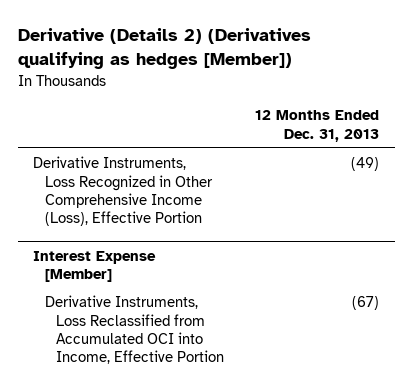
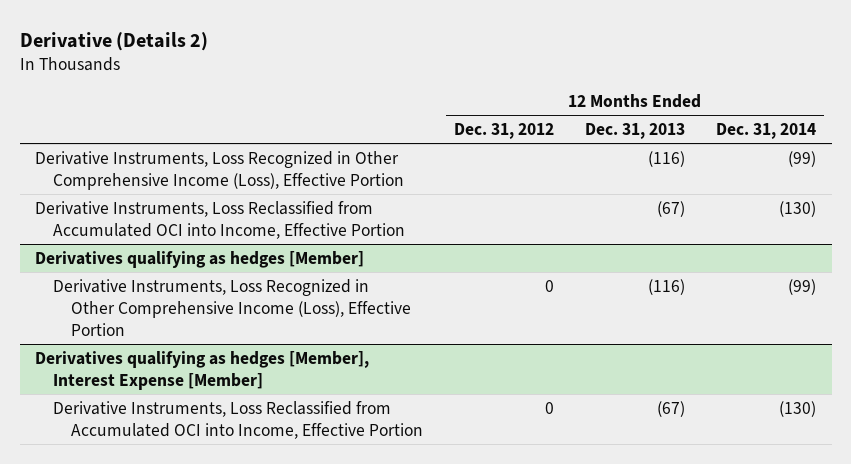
- Derivative (Details 2) (Derivatives qualifying as hedges [Member])
+ Derivative (Details 2)
- | 12 Months Ended Dec. 31, 2013
+ | 12 Months Ended Dec. 31, 2012 | 12 Months Ended Dec. 31, 2013 | 12 Months Ended Dec. 31, 2014
- Derivative Instruments, Loss Recognized in Other Comprehensive Income (Loss), Effective Portion | (49)
- Interest Expense [Member]
+ Derivative Instruments, Loss Recognized in Other Comprehensive Income (Loss), Effective Portion | | (116) | (99)
+ Derivatives qualifying as hedges [Member]
+ Derivative Instruments, Loss Recognized in Other Comprehensive Income (Loss), Effective Portion | 0 | (116) | (99)
+ Derivatives qualifying as hedges [Member], Interest Expense [Member]
+ Derivative Instruments, Loss Reclassified from Accumulated OCI into Income, Effective Portion | 0 | (67) | (130)

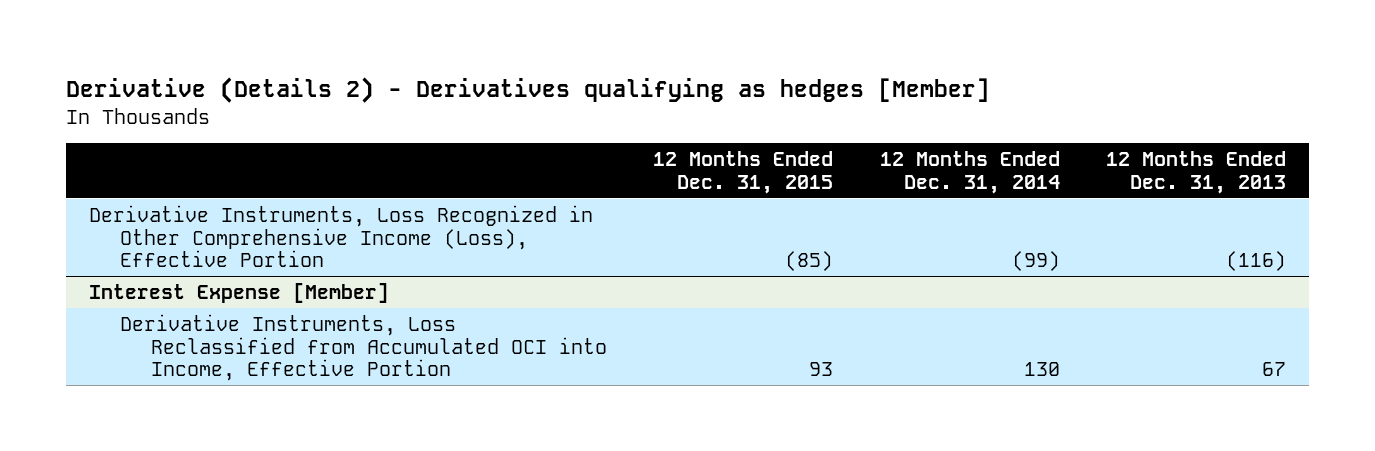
- Derivative (Details 2)
+ Derivative (Details 2) - Derivatives qualifying as hedges [Member]
- | 12 Months Ended Dec. 31, 2012 | 12 Months Ended Dec. 31, 2013 | 12 Months Ended Dec. 31, 2014
+ | 12 Months Ended Dec. 31, 2015 | 12 Months Ended Dec. 31, 2014 | 12 Months Ended Dec. 31, 2013
- Derivative Instruments, Loss Reclassified from Accumulated OCI into Income, Effective Portion | | (67) | (130)
- Derivatives qualifying as hedges [Member]
- Derivative Instruments, Loss Recognized in Other Comprehensive Income (Loss), Effective Portion | 0 | (116) | (99)
- Derivatives qualifying as hedges [Member], Interest Expense [Member]
- Derivative Instruments, Loss Reclassified from Accumulated OCI into Income, Effective Portion | 0 | (67) | (130)
+ Interest Expense [Member]
+ Derivative Instruments, Loss Reclassified from Accumulated OCI into Income, Effective Portion | 93 | 130 | 67

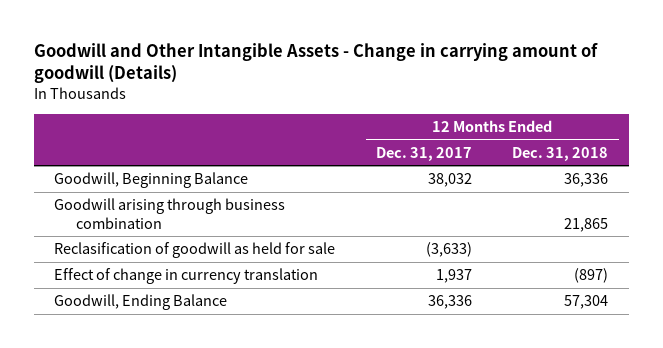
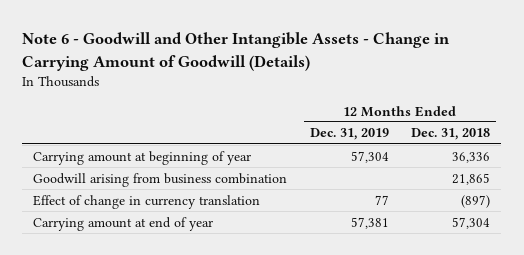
- Goodwill and Other Intangible Assets - Change in carrying amount of goodwill (Details)
+ Note 6 - Goodwill and Other Intangible Assets - Change in Carrying Amount of Goodwill (Details)
- | 12 Months Ended Dec. 31, 2017 | 12 Months Ended Dec. 31, 2018
+ | 12 Months Ended Dec. 31, 2019 | 12 Months Ended Dec. 31, 2018
- Goodwill, Beginning Balance | 38,032 | 36,336
- Goodwill arising through business combination | | 21,865
- Reclasification of goodwill as held for sale | (3,633) |
+ Carrying amount at beginning of year | 57,304 | 36,336
+ Goodwill arising from business combination | | 21,865
- Goodwill, Ending Balance | 36,336 | 57,304
+ Carrying amount at end of year | 57,381 | 57,304

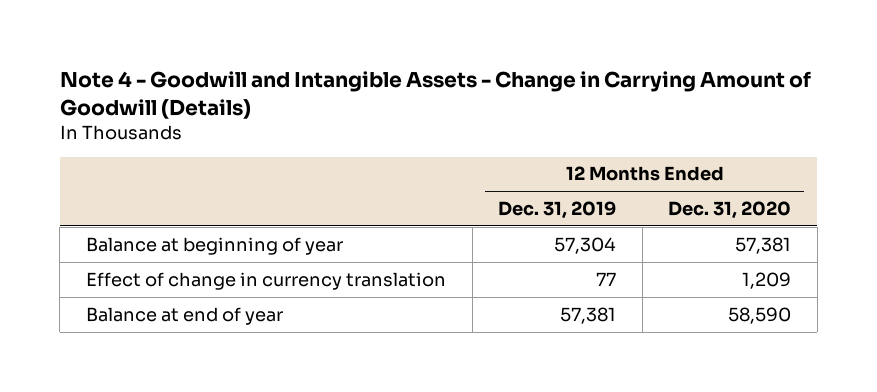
- Note 6 - Goodwill and Other Intangible Assets - Change in Carrying Amount of Goodwill (Details)
+ Note 4 - Goodwill and Intangible Assets - Change in Carrying Amount of Goodwill (Details)
- | 12 Months Ended Dec. 31, 2019 | 12 Months Ended Dec. 31, 2018
+ | 12 Months Ended Dec. 31, 2019 | 12 Months Ended Dec. 31, 2020
- Carrying amount at beginning of year | 57,304 | 36,336
- Goodwill arising from business combination | | 21,865
+ Balance at beginning of year | 57,304 | 57,381
- Carrying amount at end of year | 57,381 | 57,304
+ Balance at end of year | 57,381 | 58,590

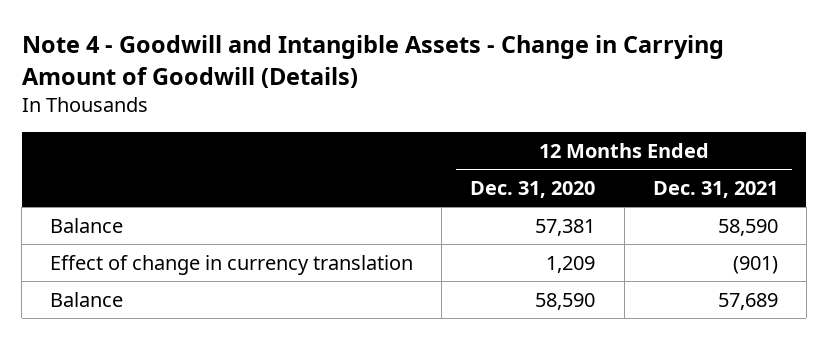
- | 12 Months Ended Dec. 31, 2019 | 12 Months Ended Dec. 31, 2020
+ | 12 Months Ended Dec. 31, 2020 | 12 Months Ended Dec. 31, 2021
- Balance at beginning of year | 57,304 | 57,381
+ Balance | 57,381 | 58,590
- Balance at end of year | 57,381 | 58,590
+ Balance | 58,590 | 57,689

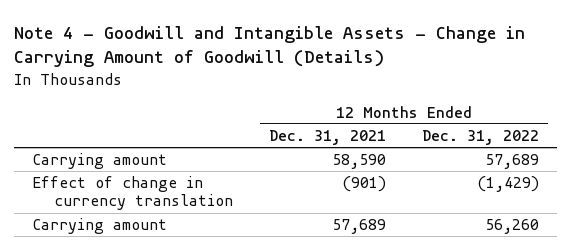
- | 12 Months Ended Dec. 31, 2020 | 12 Months Ended Dec. 31, 2021
+ | 12 Months Ended Dec. 31, 2021 | 12 Months Ended Dec. 31, 2022
- Balance | 57,381 | 58,590
+ Carrying amount | 58,590 | 57,689
- Balance | 58,590 | 57,689
+ Carrying amount | 57,689 | 56,260

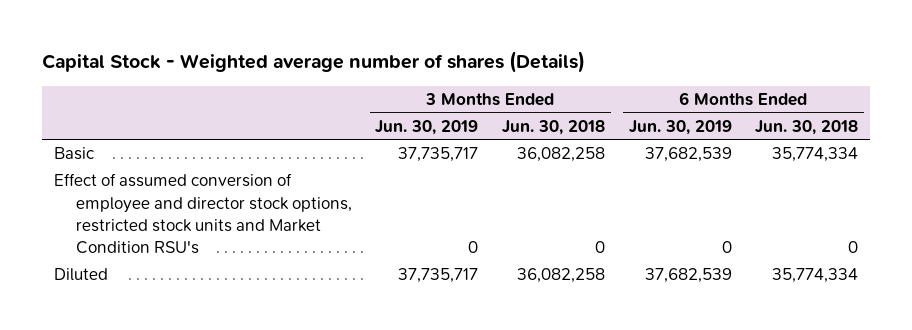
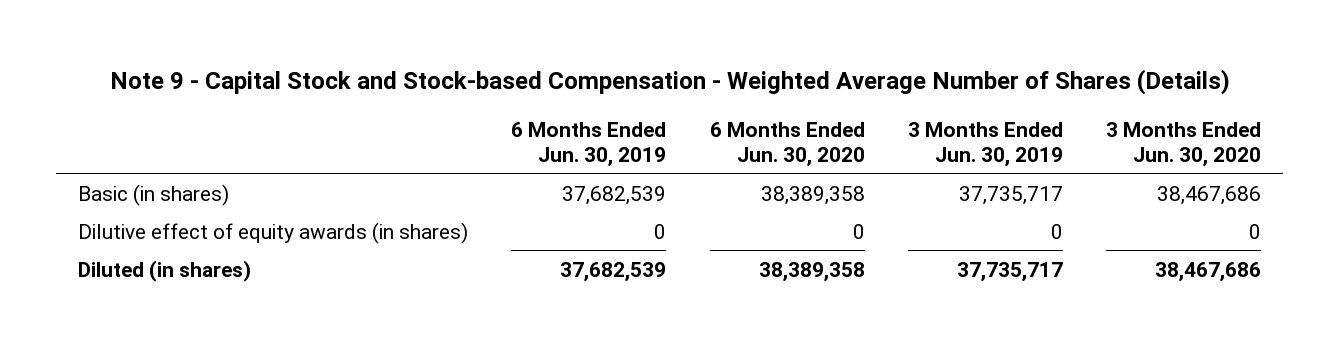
- Capital Stock - Weighted average number of shares (Details)
+ Note 9 - Capital Stock and Stock-based Compensation - Weighted Average Number of Shares (Details)
- | 3 Months Ended Jun. 30, 2019 | 3 Months Ended Jun. 30, 2018 | 6 Months Ended Jun. 30, 2019 | 6 Months Ended Jun. 30, 2018
+ | 6 Months Ended Jun. 30, 2019 | 6 Months Ended Jun. 30, 2020 | 3 Months Ended Jun. 30, 2019 | 3 Months Ended Jun. 30, 2020
- Basic | 37,735,717 | 36,082,258 | 37,682,539 | 35,774,334
- Effect of assumed conversion of employee and director stock options, restricted stock units and Market Condition RSU's | 0 | 0 | 0 | 0
- Diluted | 37,735,717 | 36,082,258 | 37,682,539 | 35,774,334
+ Basic (in shares) | 37,682,539 | 38,389,358 | 37,735,717 | 38,467,686
+ Dilutive effect of equity awards (in shares) | 0 | 0 | 0 | 0
+ Diluted (in shares) | 37,682,539 | 38,389,358 | 37,735,717 | 38,467,686

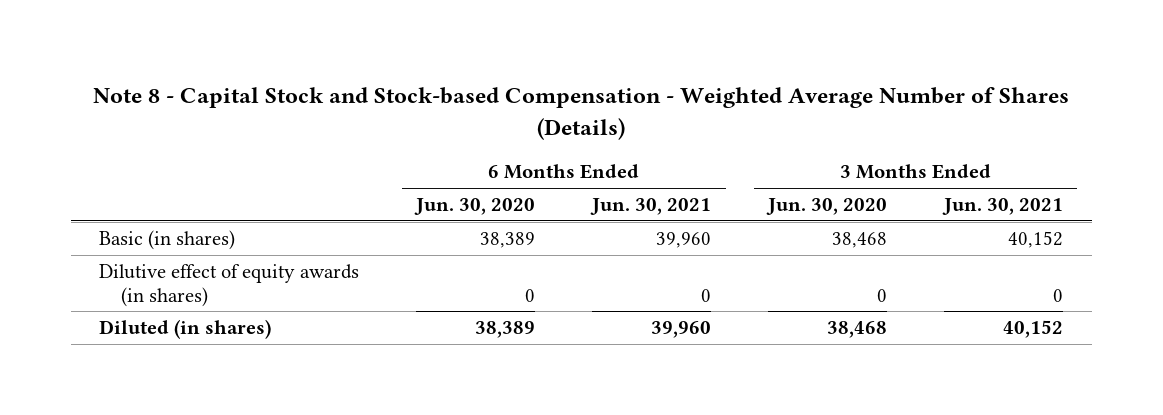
- Note 9 - Capital Stock and Stock-based Compensation - Weighted Average Number of Shares (Details)
+ Note 8 - Capital Stock and Stock-based Compensation - Weighted Average Number of Shares (Details)
- | 6 Months Ended Jun. 30, 2019 | 6 Months Ended Jun. 30, 2020 | 3 Months Ended Jun. 30, 2019 | 3 Months Ended Jun. 30, 2020
+ | 6 Months Ended Jun. 30, 2020 | 6 Months Ended Jun. 30, 2021 | 3 Months Ended Jun. 30, 2020 | 3 Months Ended Jun. 30, 2021
- Basic (in shares) | 37,682,539 | 38,389,358 | 37,735,717 | 38,467,686
+ Basic (in shares) | 38,389 | 39,960 | 38,468 | 40,152
- Diluted (in shares) | 37,682,539 | 38,389,358 | 37,735,717 | 38,467,686
+ Diluted (in shares) | 38,389 | 39,960 | 38,468 | 40,152

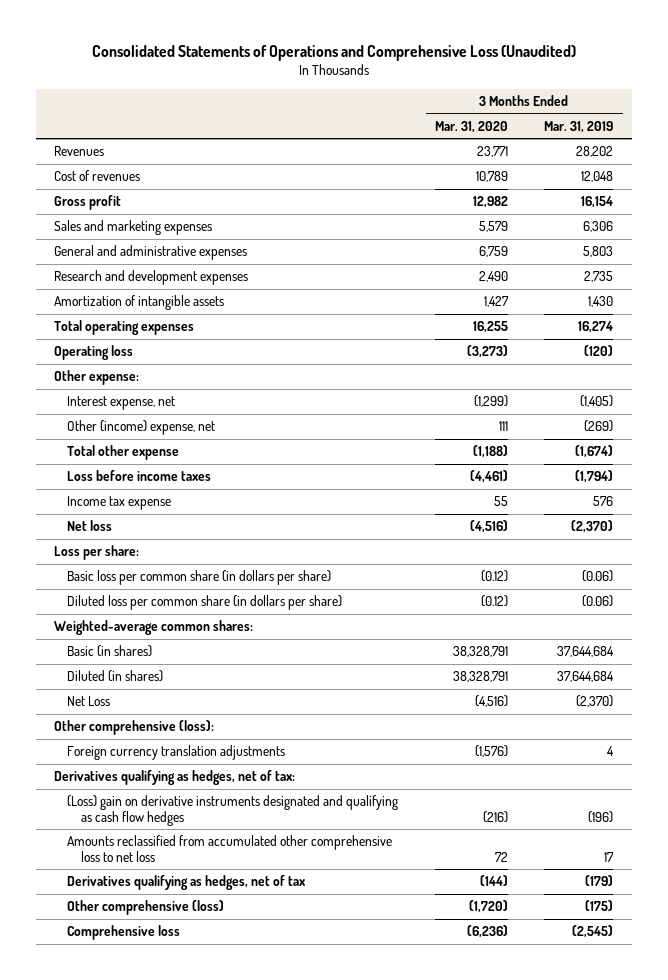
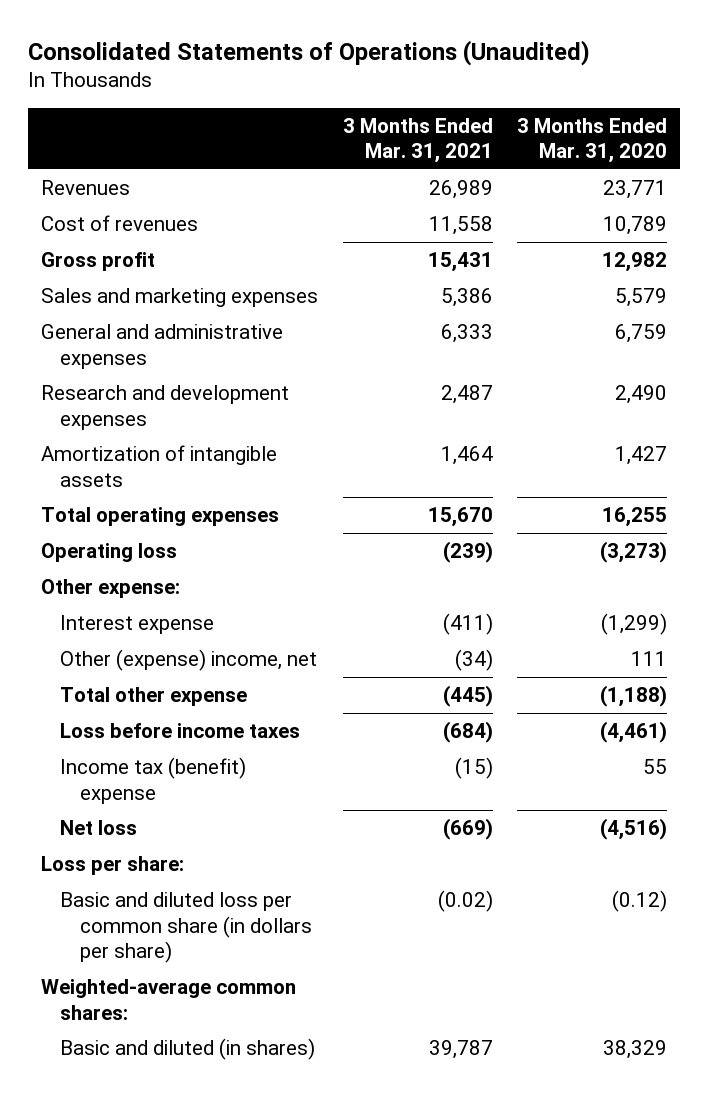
- Consolidated Statements of Operations and Comprehensive Loss (Unaudited)
+ Consolidated Statements of Operations (Unaudited)
- | 3 Months Ended Mar. 31, 2020 | 3 Months Ended Mar. 31, 2019
+ | 3 Months Ended Mar. 31, 2021 | 3 Months Ended Mar. 31, 2020
- Interest expense, net | (1,299) | (1,405)
- Other (income) expense, net | 111 | (269)
+ Interest expense | (411) | (1,299)
+ Other (expense) income, net | (34) | 111
- Income tax expense | 55 | 576
+ Income tax (benefit) expense | (15) | 55
- Basic loss per common share (in dollars per share) | (0.12) | (0.06)
- Diluted loss per common share (in dollars per share) | (0.12) | (0.06)
+ Basic and diluted loss per common share (in dollars per share) | (0.02) | (0.12)
- Basic (in shares) | 38,328,791 | 37,644,684
- Diluted (in shares) | 38,328,791 | 37,644,684
- Net Loss | (4,516) | (2,370)
- Other comprehensive (loss):
- Foreign currency translation adjustments | (1,576) | 4
- Derivatives qualifying as hedges, net of tax:
- (Loss) gain on derivative instruments designated and qualifying as cash flow hedges | (216) | (196)
- Amounts reclassified from accumulated other comprehensive loss to net loss | 72 | 17
- Derivatives qualifying as hedges, net of tax | (144) | (179)
- Other comprehensive (loss) | (1,720) | (175)
- Comprehensive loss | (6,236) | (2,545)
+ Basic and diluted (in shares) | 39,787 | 38,329

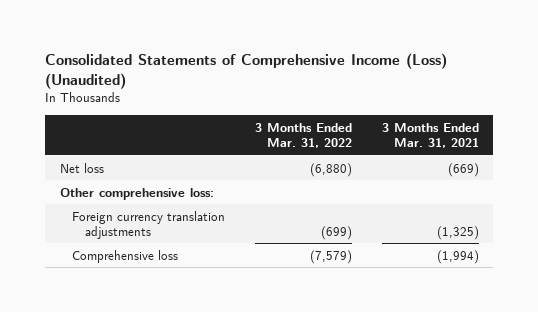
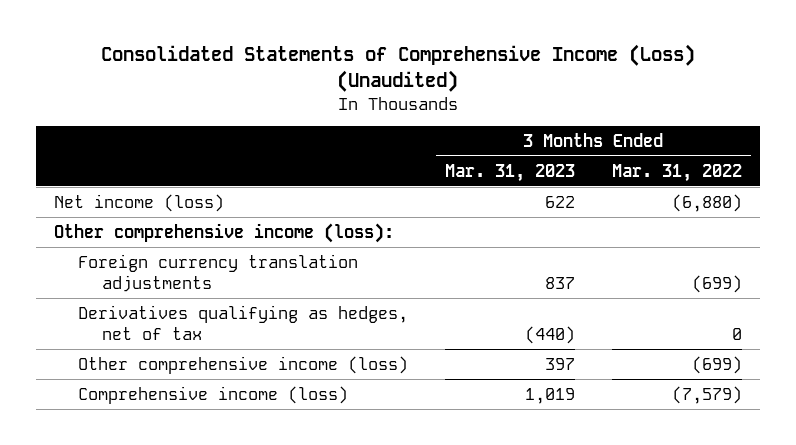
- | 3 Months Ended Mar. 31, 2022 | 3 Months Ended Mar. 31, 2021
+ | 3 Months Ended Mar. 31, 2023 | 3 Months Ended Mar. 31, 2022
- Net loss | (6,880) | (669)
- Other comprehensive loss:
+ Net income (loss) | 622 | (6,880)
+ Other comprehensive income (loss):
- Comprehensive loss | (7,579) | (1,994)
+ Derivatives qualifying as hedges, net of tax | (440) | 0
+ Other comprehensive income (loss) | 397 | (699)
+ Comprehensive income (loss) | 1,019 | (7,579)

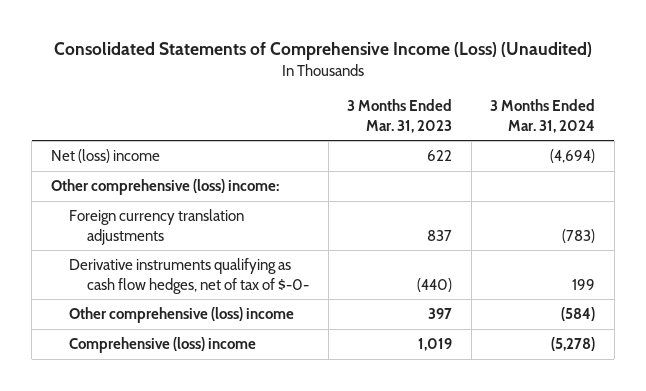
- | 3 Months Ended Mar. 31, 2023 | 3 Months Ended Mar. 31, 2022
+ | 3 Months Ended Mar. 31, 2023 | 3 Months Ended Mar. 31, 2024
- Net income (loss) | 622 | (6,880)
- Other comprehensive income (loss):
+ Net (loss) income | 622 | (4,694)
+ Other comprehensive (loss) income:
- Derivatives qualifying as hedges, net of tax | (440) | 0
- Other comprehensive income (loss) | 397 | (699)
- Comprehensive income (loss) | 1,019 | (7,579)
+ Derivative instruments qualifying as cash flow hedges, net of tax of $-0- | (440) | 199
+ Other comprehensive (loss) income | 397 | (584)
+ Comprehensive (loss) income | 1,019 | (5,278)

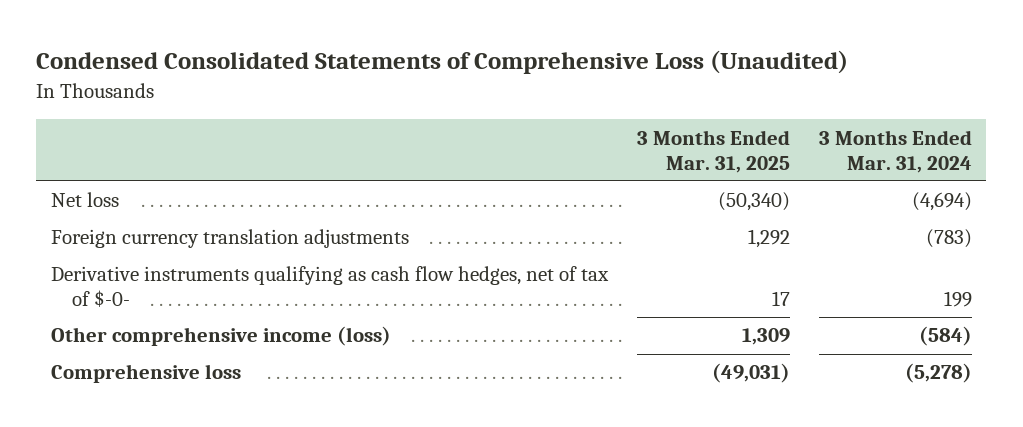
- Consolidated Statements of Comprehensive Income (Loss) (Unaudited)
+ Condensed Consolidated Statements of Comprehensive Loss (Unaudited)
- | 3 Months Ended Mar. 31, 2023 | 3 Months Ended Mar. 31, 2024
+ | 3 Months Ended Mar. 31, 2025 | 3 Months Ended Mar. 31, 2024
- Net (loss) income | 622 | (4,694)
- Other comprehensive (loss) income:
+ Net loss | (50,340) | (4,694)
- Other comprehensive (loss) income | 397 | (584)
- Comprehensive (loss) income | 1,019 | (5,278)
+ Other comprehensive income (loss) | 1,309 | (584)
+ Comprehensive loss | (49,031) | (5,278)

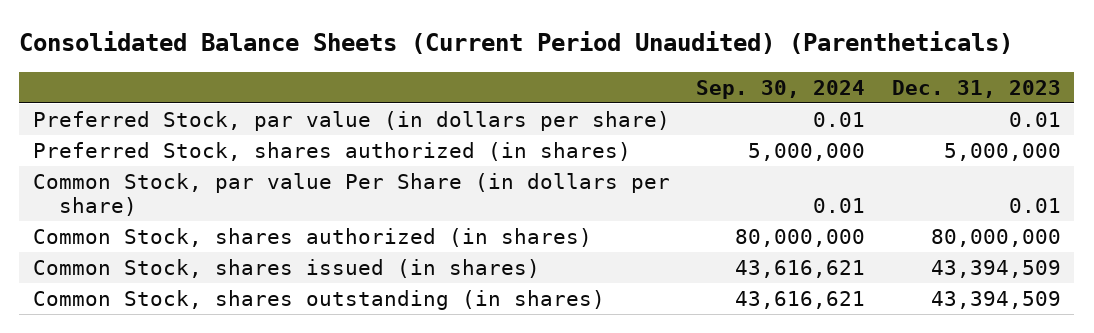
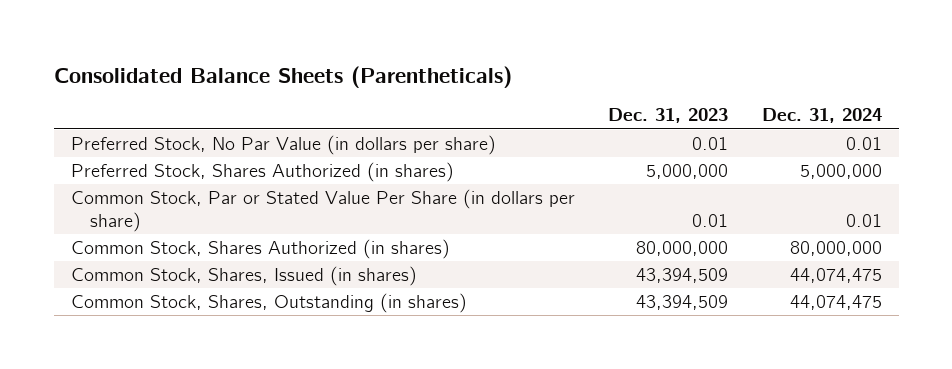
- Consolidated Balance Sheets (Current Period Unaudited) (Parentheticals)
+ Consolidated Balance Sheets (Parentheticals)
- | Sep. 30, 2024 | Dec. 31, 2023
+ | Dec. 31, 2023 | Dec. 31, 2024
- Preferred Stock, par value (in dollars per share) | 0.01 | 0.01
- Preferred Stock, shares authorized (in shares) | 5,000,000 | 5,000,000
- Common Stock, par value Per Share (in dollars per share) | 0.01 | 0.01
- Common Stock, shares authorized (in shares) | 80,000,000 | 80,000,000
- Common Stock, shares issued (in shares) | 43,616,621 | 43,394,509
- Common Stock, shares outstanding (in shares) | 43,616,621 | 43,394,509
+ Preferred Stock, No Par Value (in dollars per share) | 0.01 | 0.01
+ Preferred Stock, Shares Authorized (in shares) | 5,000,000 | 5,000,000
+ Common Stock, Par or Stated Value Per Share (in dollars per share) | 0.01 | 0.01
+ Common Stock, Shares Authorized (in shares) | 80,000,000 | 80,000,000
+ Common Stock, Shares, Issued (in shares) | 43,394,509 | 44,074,475
+ Common Stock, Shares, Outstanding (in shares) | 43,394,509 | 44,074,475

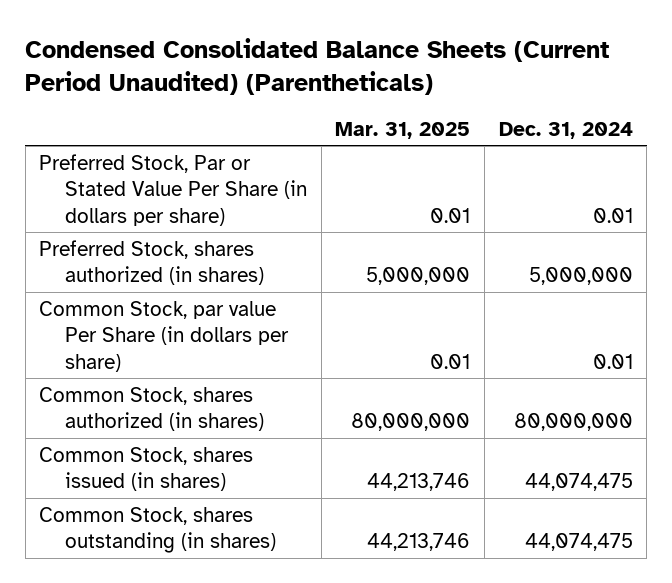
- Consolidated Balance Sheets (Parentheticals)
+ Condensed Consolidated Balance Sheets (Current Period Unaudited) (Parentheticals)
- | Dec. 31, 2023 | Dec. 31, 2024
+ | Mar. 31, 2025 | Dec. 31, 2024
- Preferred Stock, No Par Value (in dollars per share) | 0.01 | 0.01
- Preferred Stock, Shares Authorized (in shares) | 5,000,000 | 5,000,000
- Common Stock, Par or Stated Value Per Share (in dollars per share) | 0.01 | 0.01
- Common Stock, Shares Authorized (in shares) | 80,000,000 | 80,000,000
- Common Stock, Shares, Issued (in shares) | 43,394,509 | 44,074,475
- Common Stock, Shares, Outstanding (in shares) | 43,394,509 | 44,074,475
+ Preferred Stock, Par or Stated Value Per Share (in dollars per share) | 0.01 | 0.01
+ Preferred Stock, shares authorized (in shares) | 5,000,000 | 5,000,000
+ Common Stock, par value Per Share (in dollars per share) | 0.01 | 0.01
+ Common Stock, shares authorized (in shares) | 80,000,000 | 80,000,000
+ Common Stock, shares issued (in shares) | 44,213,746 | 44,074,475
+ Common Stock, shares outstanding (in shares) | 44,213,746 | 44,074,475

